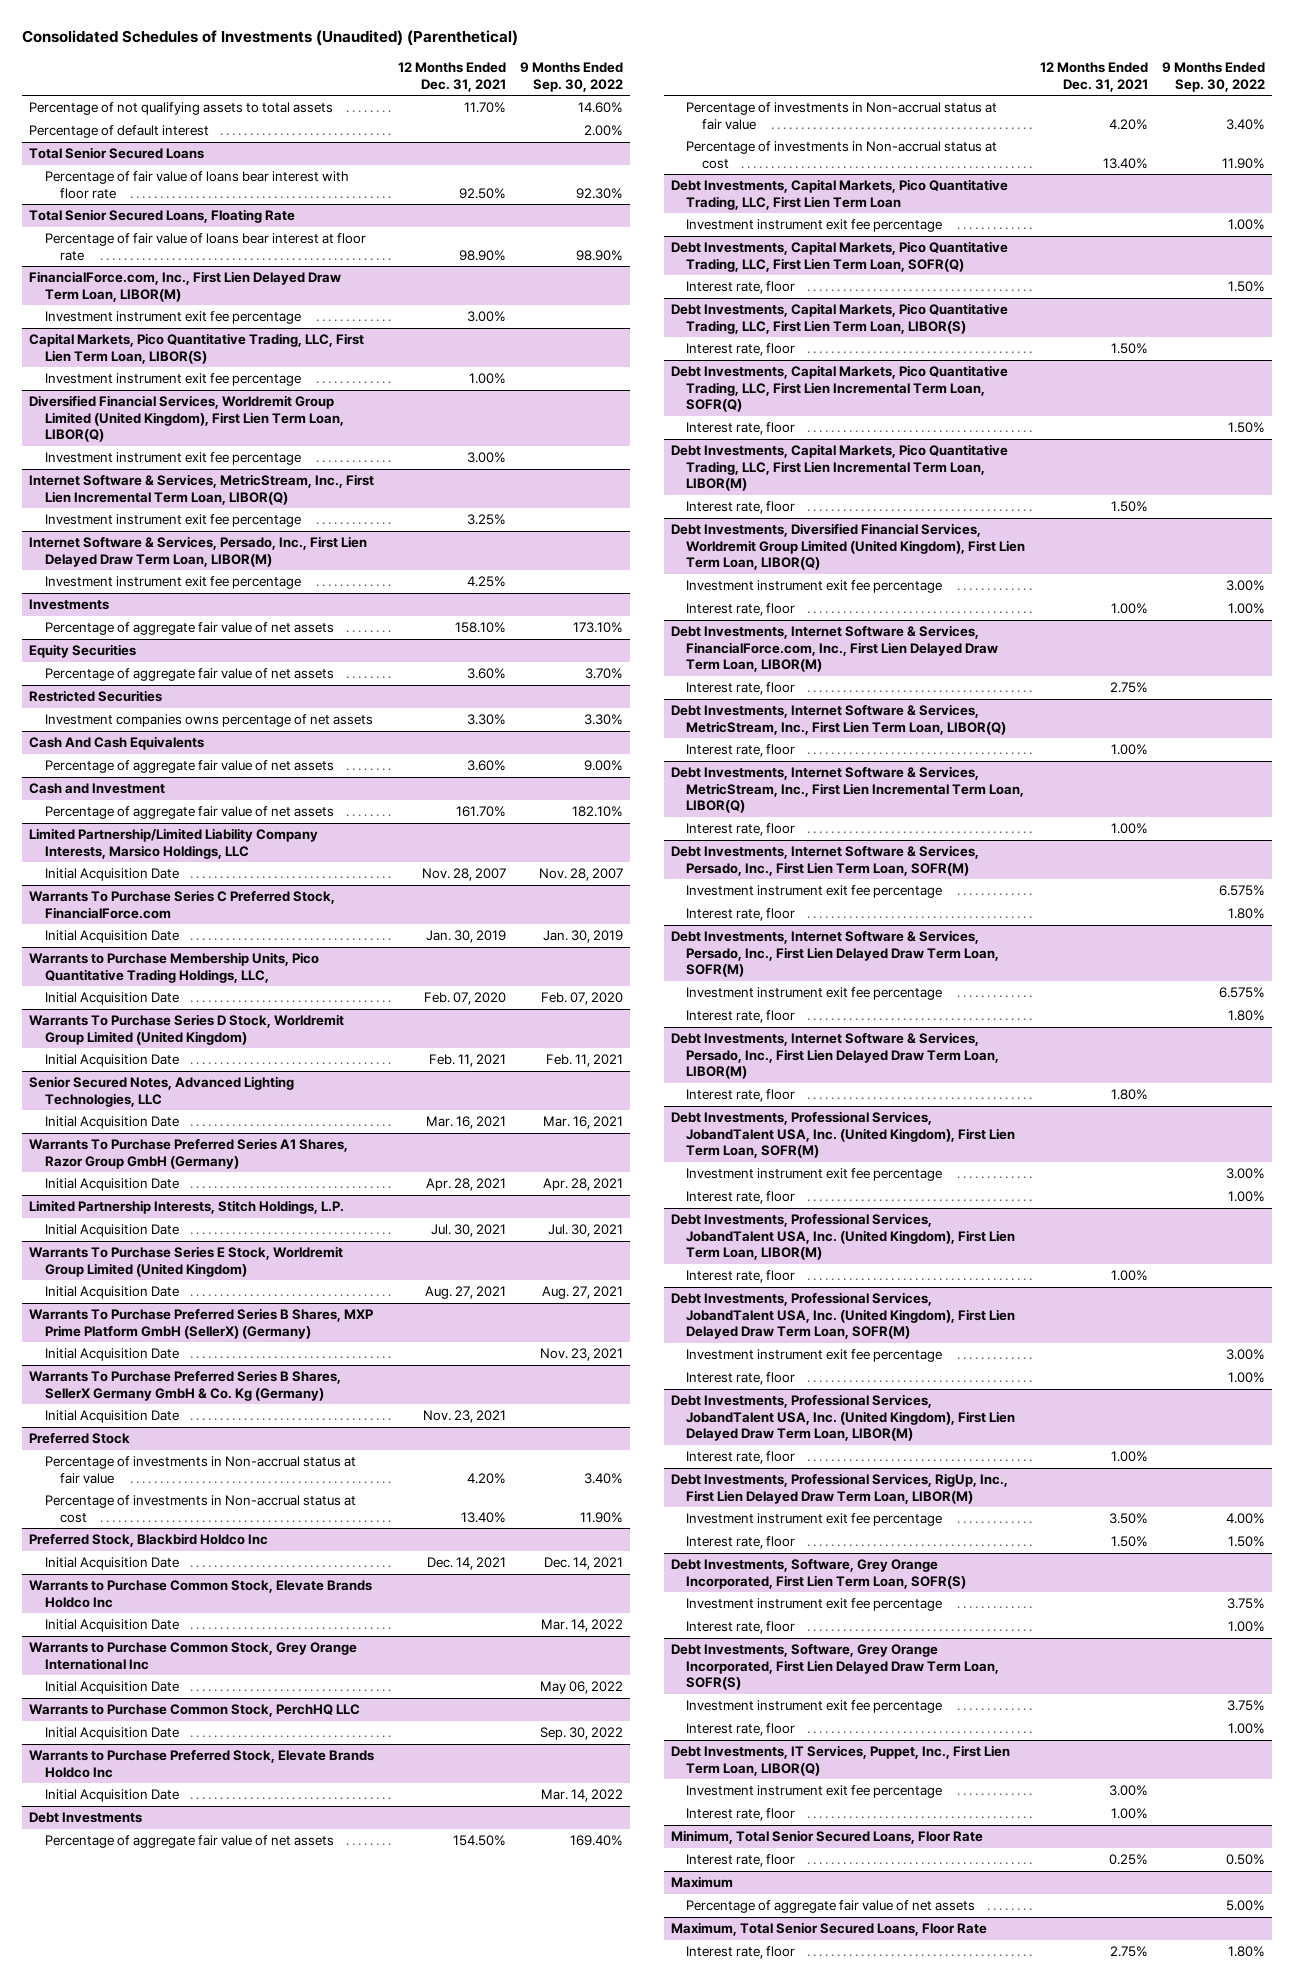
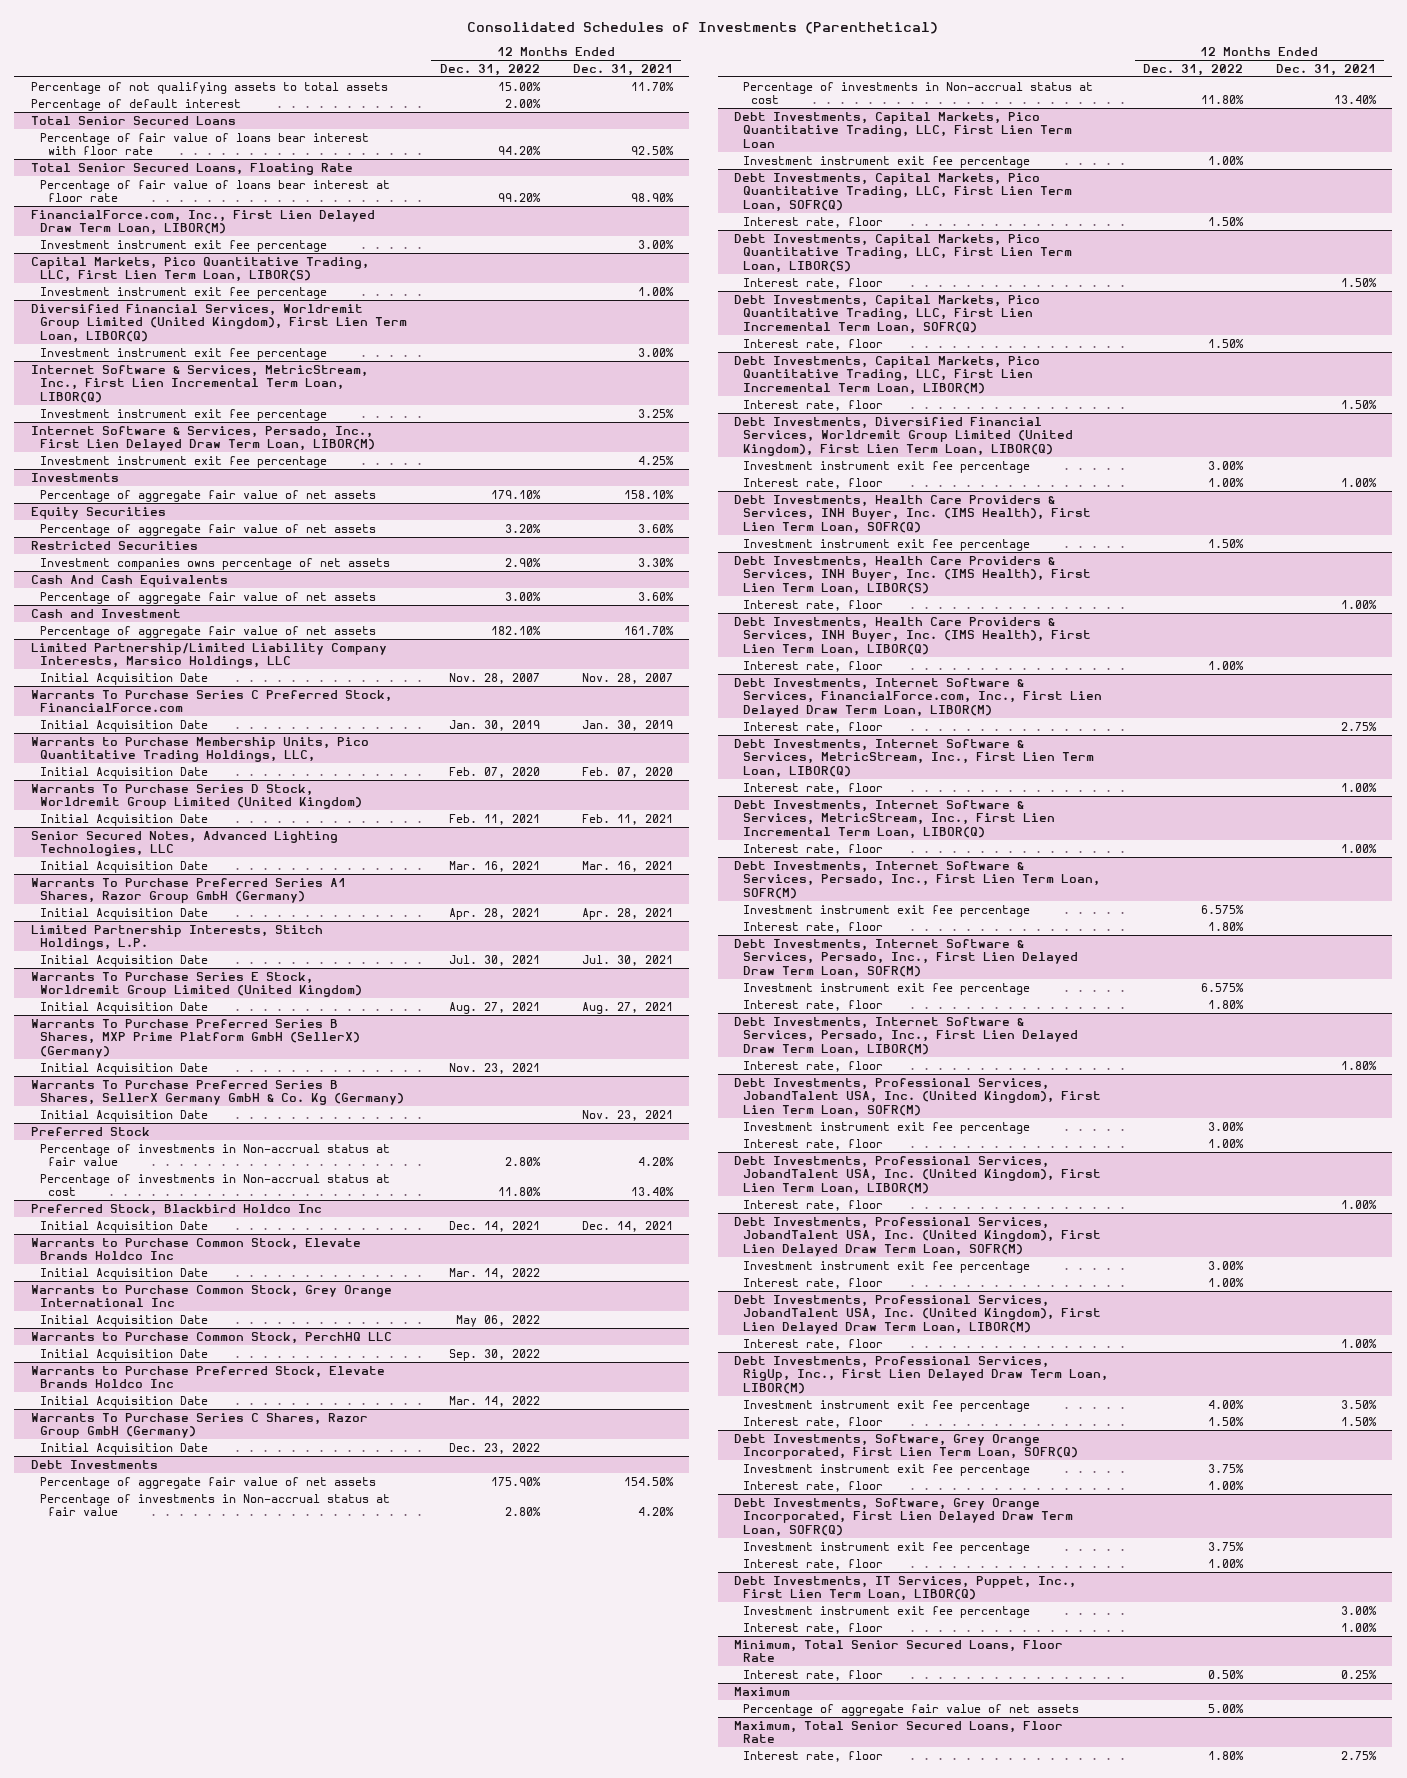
- Consolidated Schedules of Investments (Unaudited) (Parenthetical)
+ Consolidated Schedules of Investments (Parenthetical)
- | 12 Months Ended Dec. 31, 2021 | 9 Months Ended Sep. 30, 2022
+ | 12 Months Ended Dec. 31, 2022 | 12 Months Ended Dec. 31, 2021
+ Warrants To Purchase Series C Shares, Razor Group GmbH (Germany)
+ Initial Acquisition Date | Dec. 23, 2022 |
+ Debt Investments, Health Care Providers & Services, INH Buyer, Inc. (IMS Health), First Lien Term Loan, SOFR(Q)
+ Investment instrument exit fee percentage | 1.50% |
+ Debt Investments, Health Care Providers & Services, INH Buyer, Inc. (IMS Health), First Lien Term Loan, LIBOR(S)
+ Interest rate, floor | | 1.00%
+ Debt Investments, Health Care Providers & Services, INH Buyer, Inc. (IMS Health), First Lien Term Loan, LIBOR(Q)
+ Interest rate, floor | 1.00% |
- Debt Investments, Software, Grey Orange Incorporated, First Lien Term Loan, SOFR(S)
+ Debt Investments, Software, Grey Orange Incorporated, First Lien Term Loan, SOFR(Q)
- Debt Investments, Software, Grey Orange Incorporated, First Lien Delayed Draw Term Loan, SOFR(S)
+ Debt Investments, Software, Grey Orange Incorporated, First Lien Delayed Draw Term Loan, SOFR(Q)

